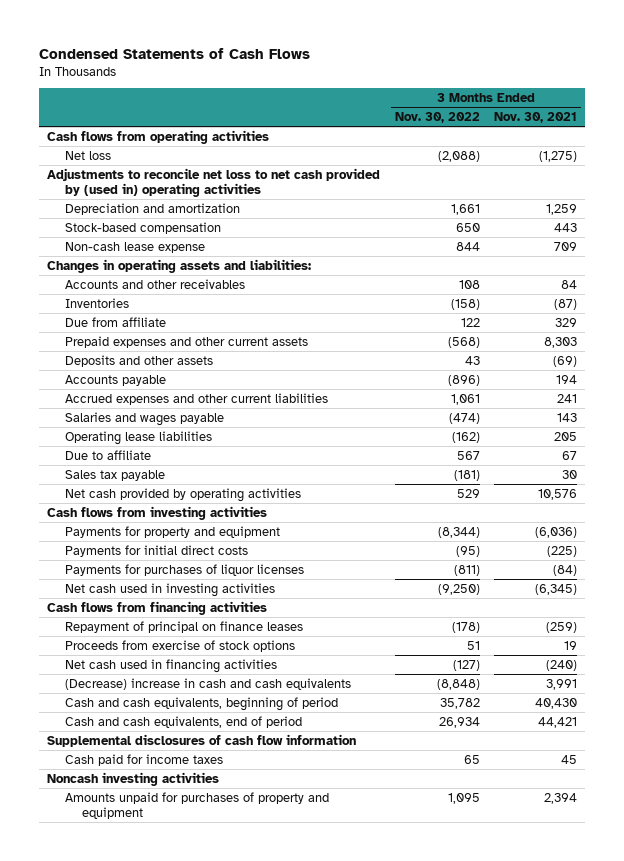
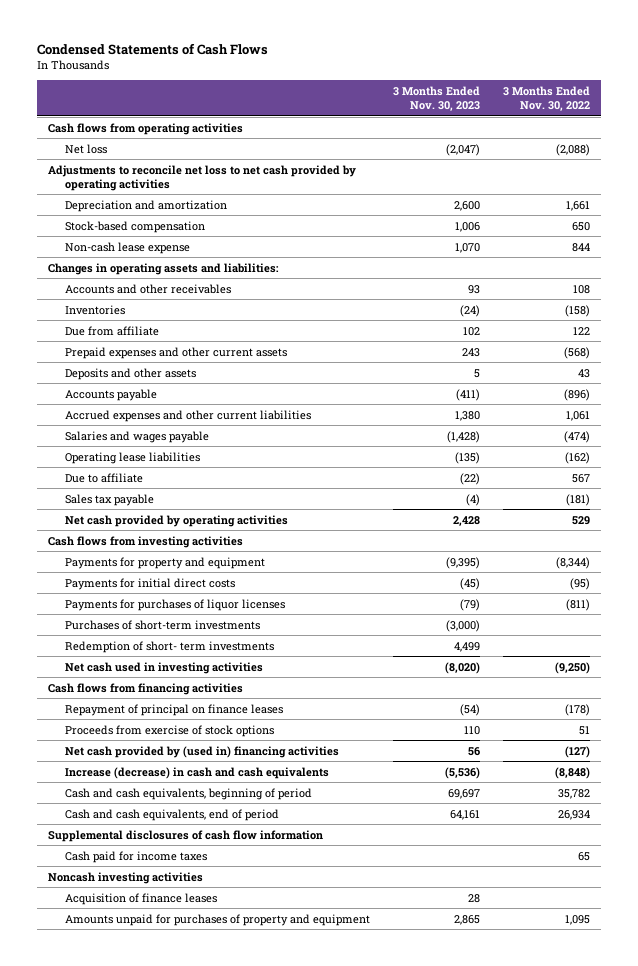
- | 3 Months Ended Nov. 30, 2022 | 3 Months Ended Nov. 30, 2021
+ | 3 Months Ended Nov. 30, 2023 | 3 Months Ended Nov. 30, 2022
- Adjustments to reconcile net loss to net cash provided by (used in) operating activities
+ Adjustments to reconcile net loss to net cash provided by operating activities
+ Purchases of short-term investments | (3,000) |
+ Redemption of short- term investments | 4,499 |
- Net cash used in financing activities | (127) | (240)
- (Decrease) increase in cash and cash equivalents | (8,848) | 3,991
+ Net cash provided by (used in) financing activities | 56 | (127)
+ Increase (decrease) in cash and cash equivalents | (5,536) | (8,848)
+ Acquisition of finance leases | 28 |

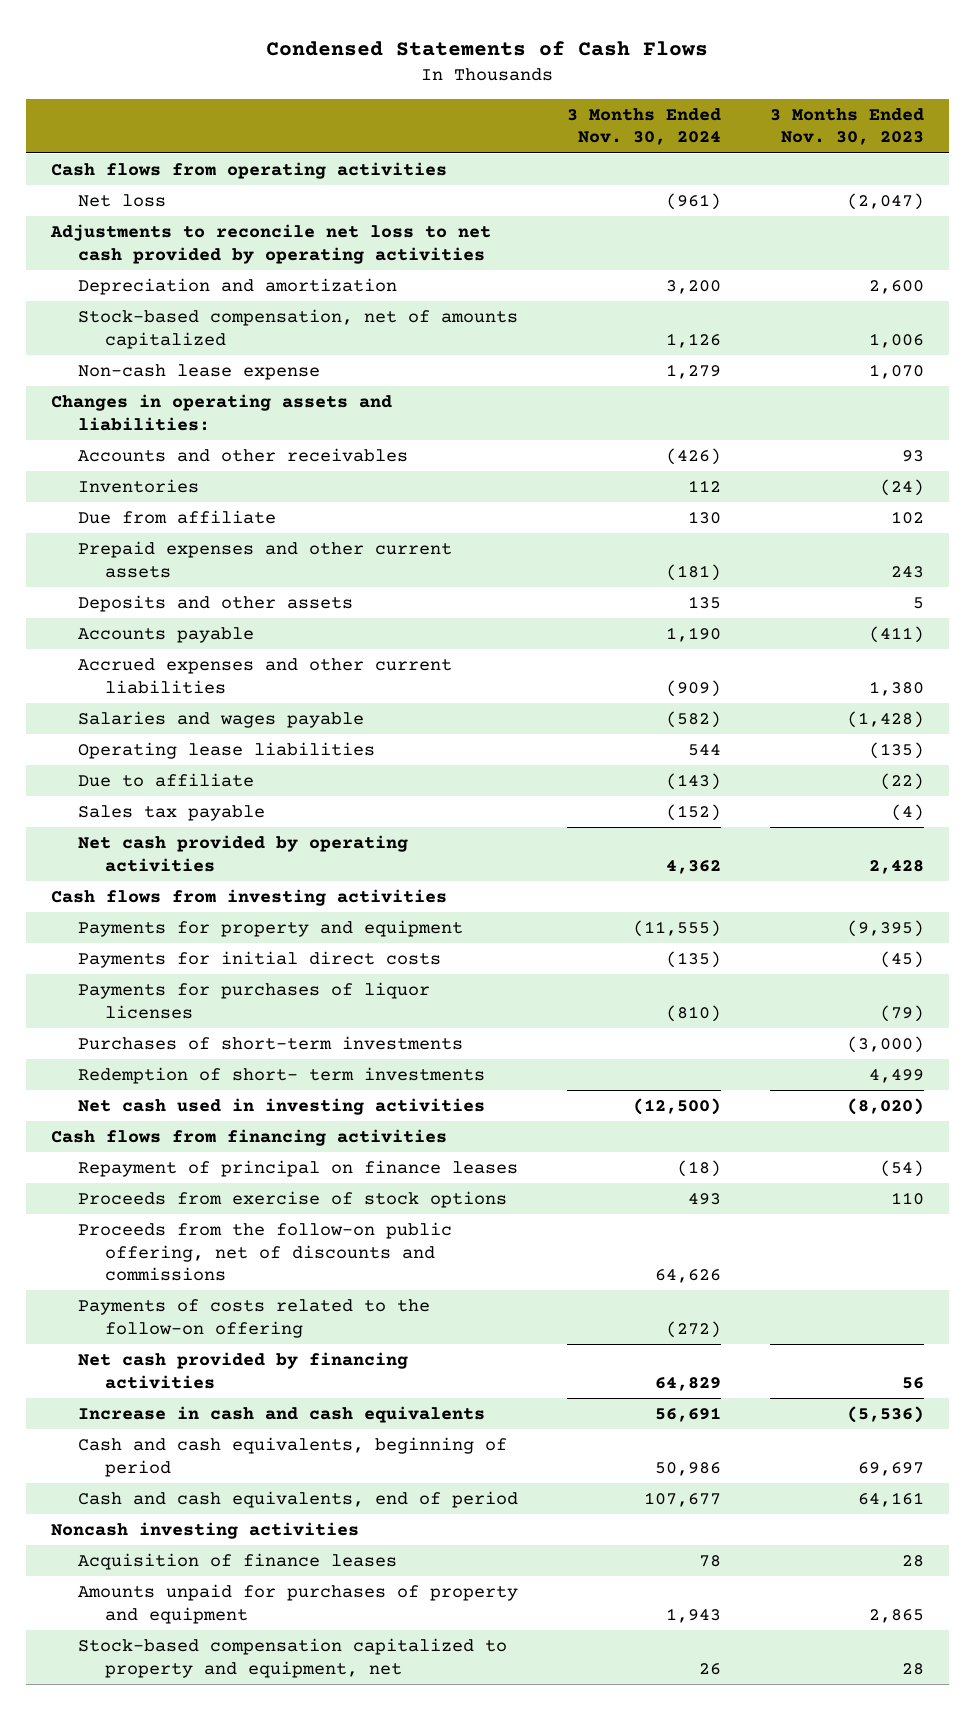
- | 3 Months Ended Nov. 30, 2023 | 3 Months Ended Nov. 30, 2022
+ | 3 Months Ended Nov. 30, 2024 | 3 Months Ended Nov. 30, 2023
- Stock-based compensation | 1,006 | 650
+ Stock-based compensation, net of amounts capitalized | 1,126 | 1,006
- Net cash provided by (used in) financing activities | 56 | (127)
- Increase (decrease) in cash and cash equivalents | (5,536) | (8,848)
+ Proceeds from the follow-on public offering, net of discounts and commissions | 64,626 |
+ Payments of costs related to the follow-on offering | (272) |
+ Net cash provided by financing activities | 64,829 | 56
+ Increase in cash and cash equivalents | 56,691 | (5,536)
- Supplemental disclosures of cash flow information
- Cash paid for income taxes | | 65
+ Stock-based compensation capitalized to property and equipment, net | 26 | 28

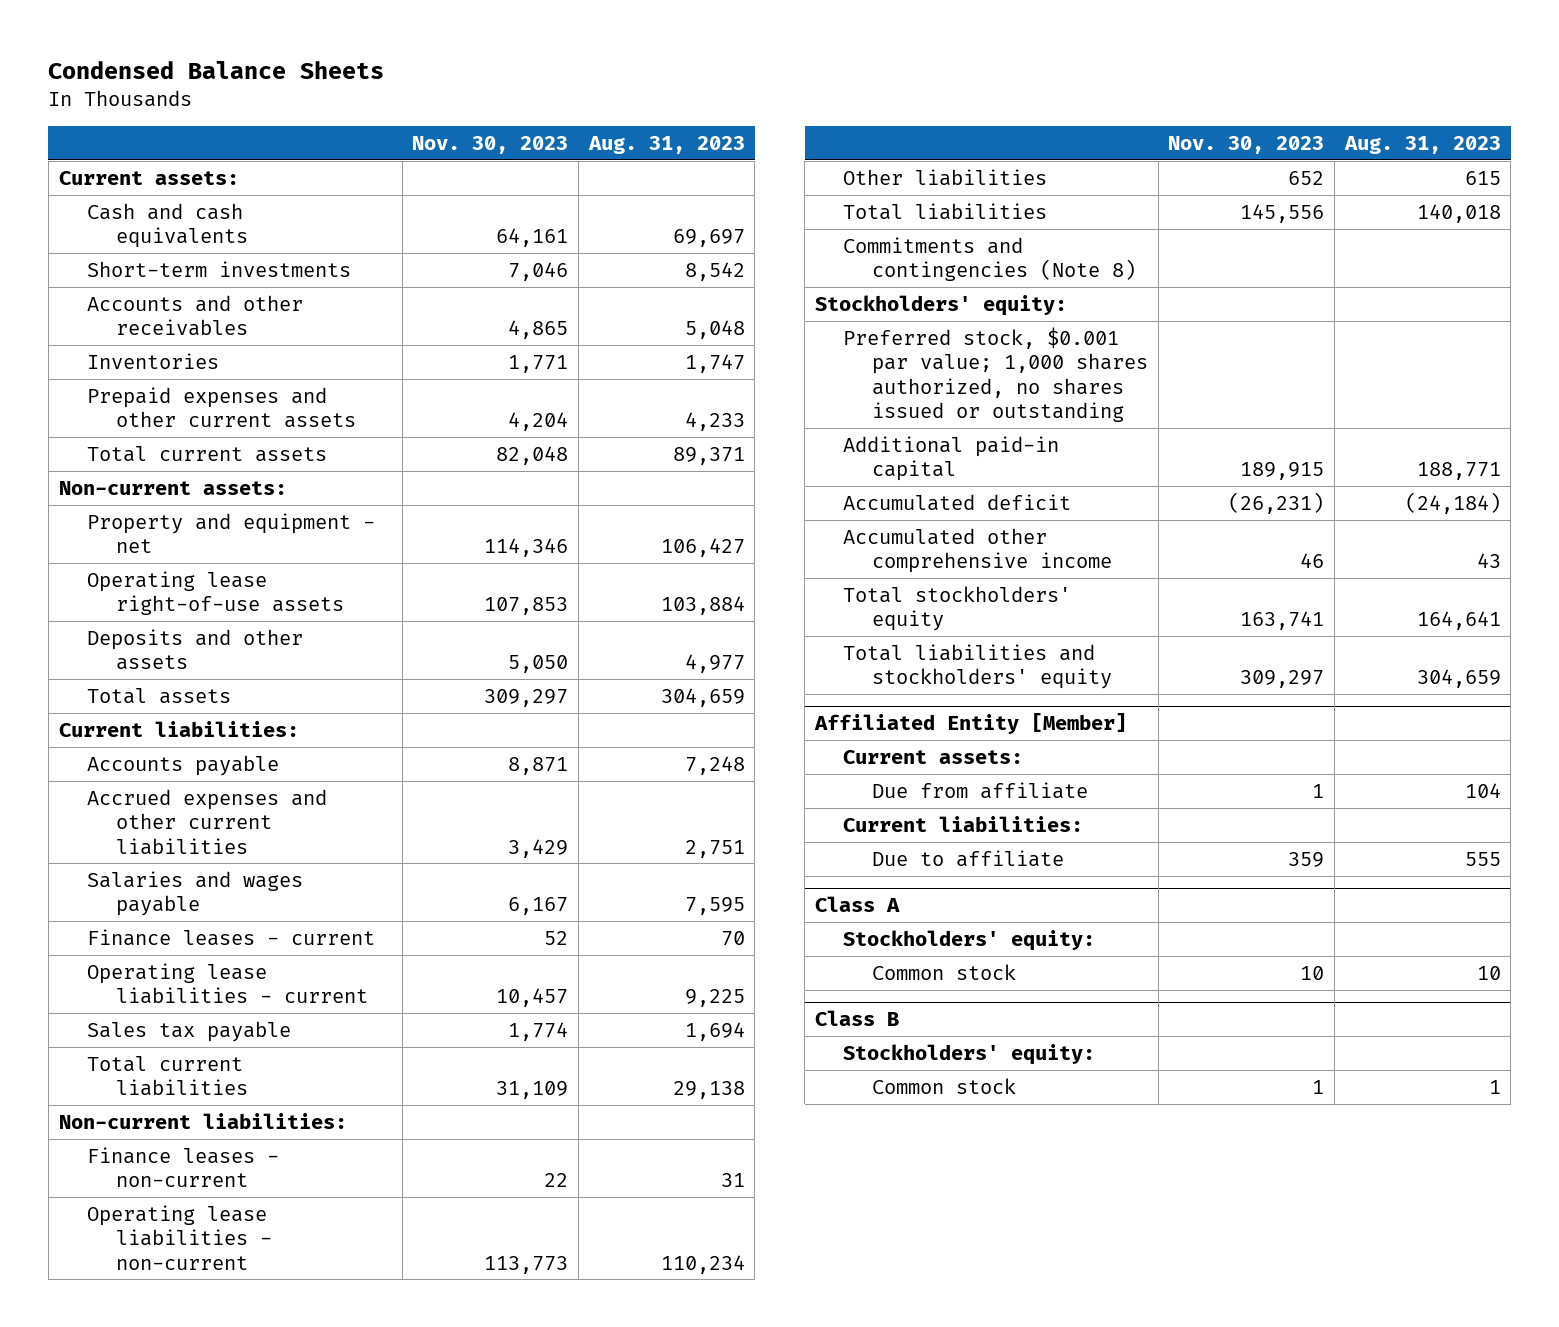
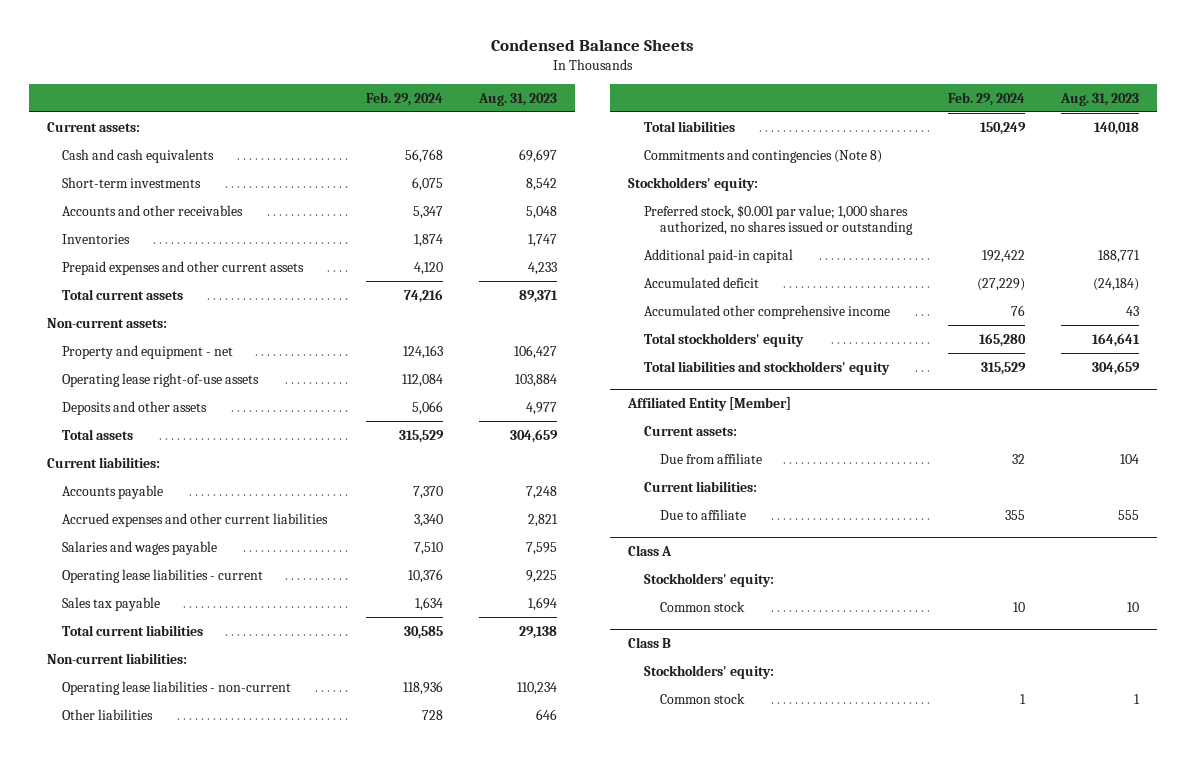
- | Nov. 30, 2023 | Aug. 31, 2023
+ | Feb. 29, 2024 | Aug. 31, 2023
- Accrued expenses and other current liabilities | 3,429 | 2,751
+ Accrued expenses and other current liabilities | 3,340 | 2,821
- Finance leases - current | 52 | 70
- Finance leases - non-current | 22 | 31
- Other liabilities | 652 | 615
+ Other liabilities | 728 | 646

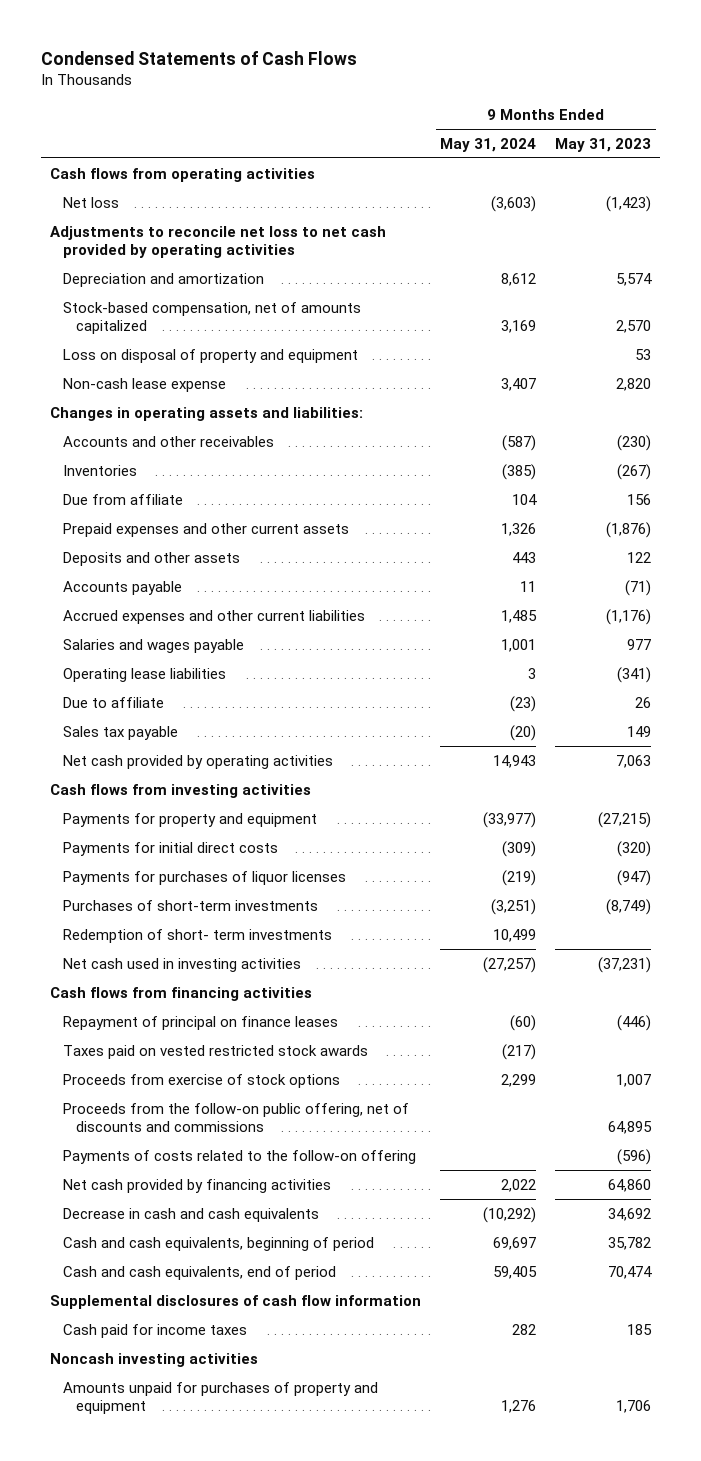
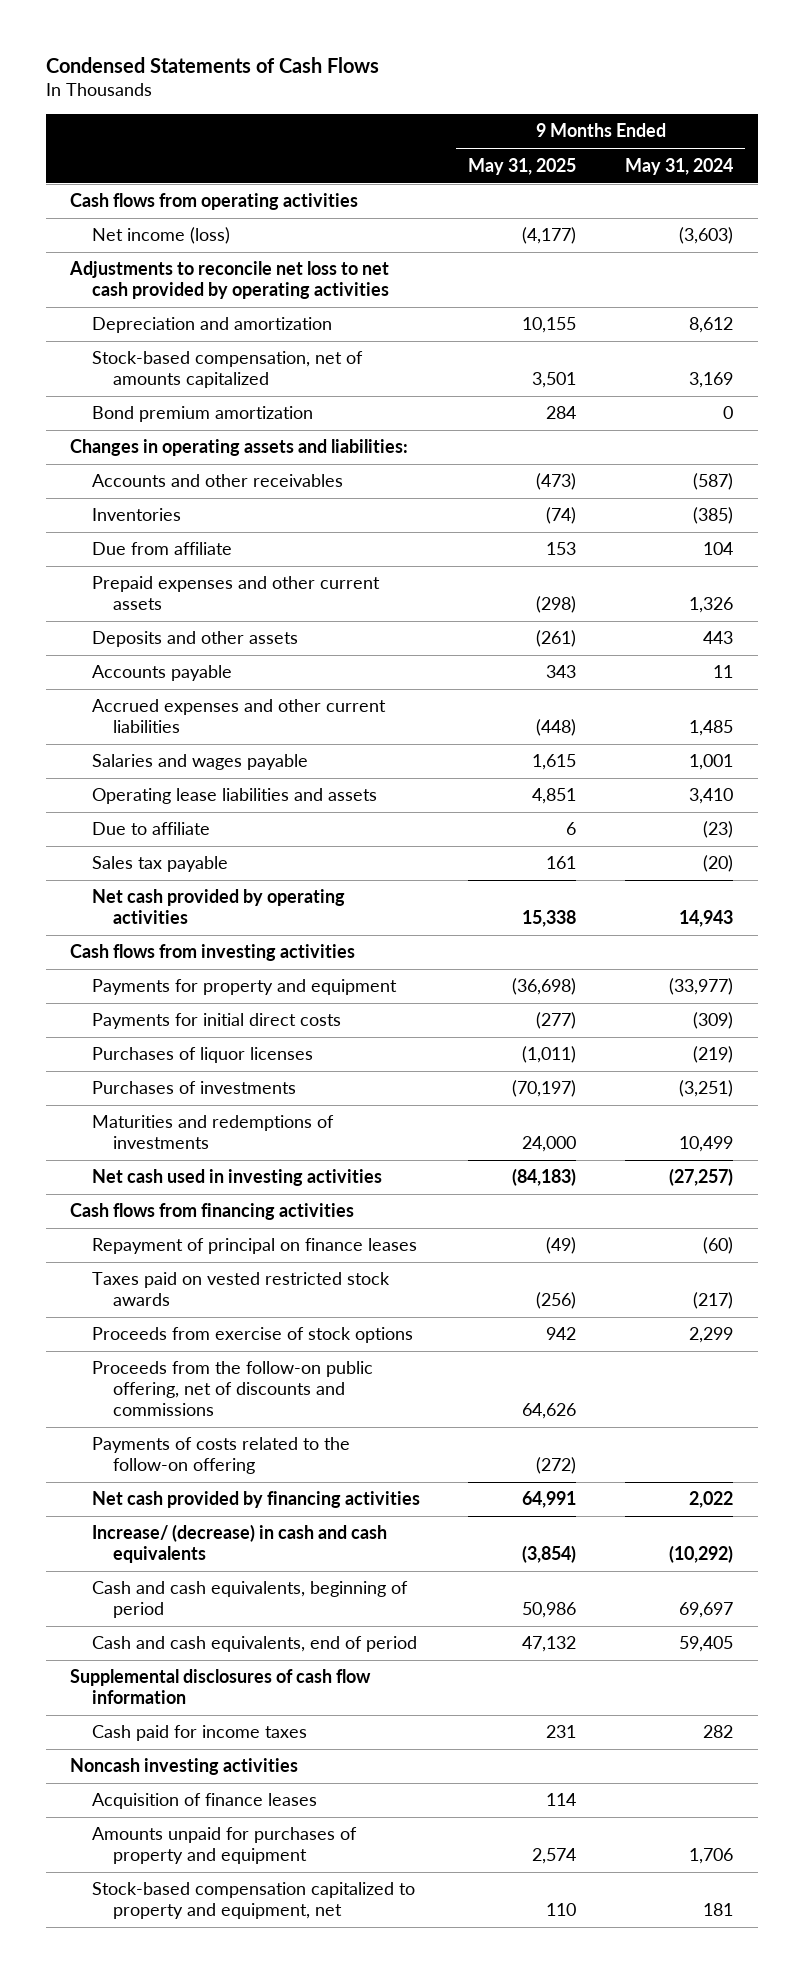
- | 9 Months Ended May 31, 2024 | 9 Months Ended May 31, 2023
+ | 9 Months Ended May 31, 2025 | 9 Months Ended May 31, 2024
- Net loss | (3,603) | (1,423)
+ Net income (loss) | (4,177) | (3,603)
- Loss on disposal of property and equipment | | 53
- Non-cash lease expense | 3,407 | 2,820
+ Bond premium amortization | 284 | 0
- Operating lease liabilities | 3 | (341)
+ Operating lease liabilities and assets | 4,851 | 3,410
- Payments for purchases of liquor licenses | (219) | (947)
- Purchases of short-term investments | (3,251) | (8,749)
- Redemption of short- term investments | 10,499 |
+ Purchases of liquor licenses | (1,011) | (219)
+ Purchases of investments | (70,197) | (3,251)
+ Maturities and redemptions of investments | 24,000 | 10,499
- Decrease in cash and cash equivalents | (10,292) | 34,692
+ Increase/ (decrease) in cash and cash equivalents | (3,854) | (10,292)
- Amounts unpaid for purchases of property and equipment | 1,276 | 1,706
+ Acquisition of finance leases | 114 |
+ Amounts unpaid for purchases of property and equipment | 2,574 | 1,706
+ Stock-based compensation capitalized to property and equipment, net | 110 | 181

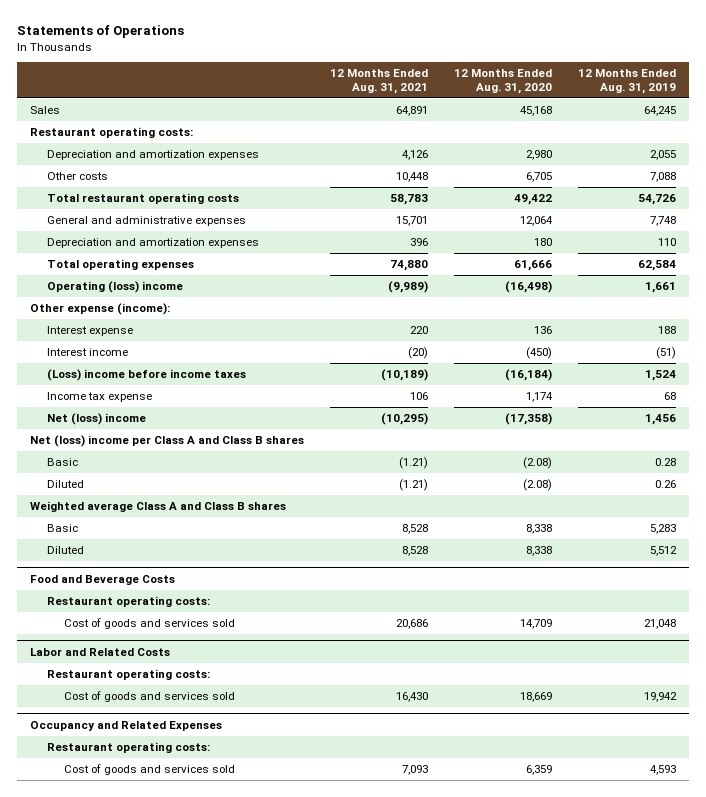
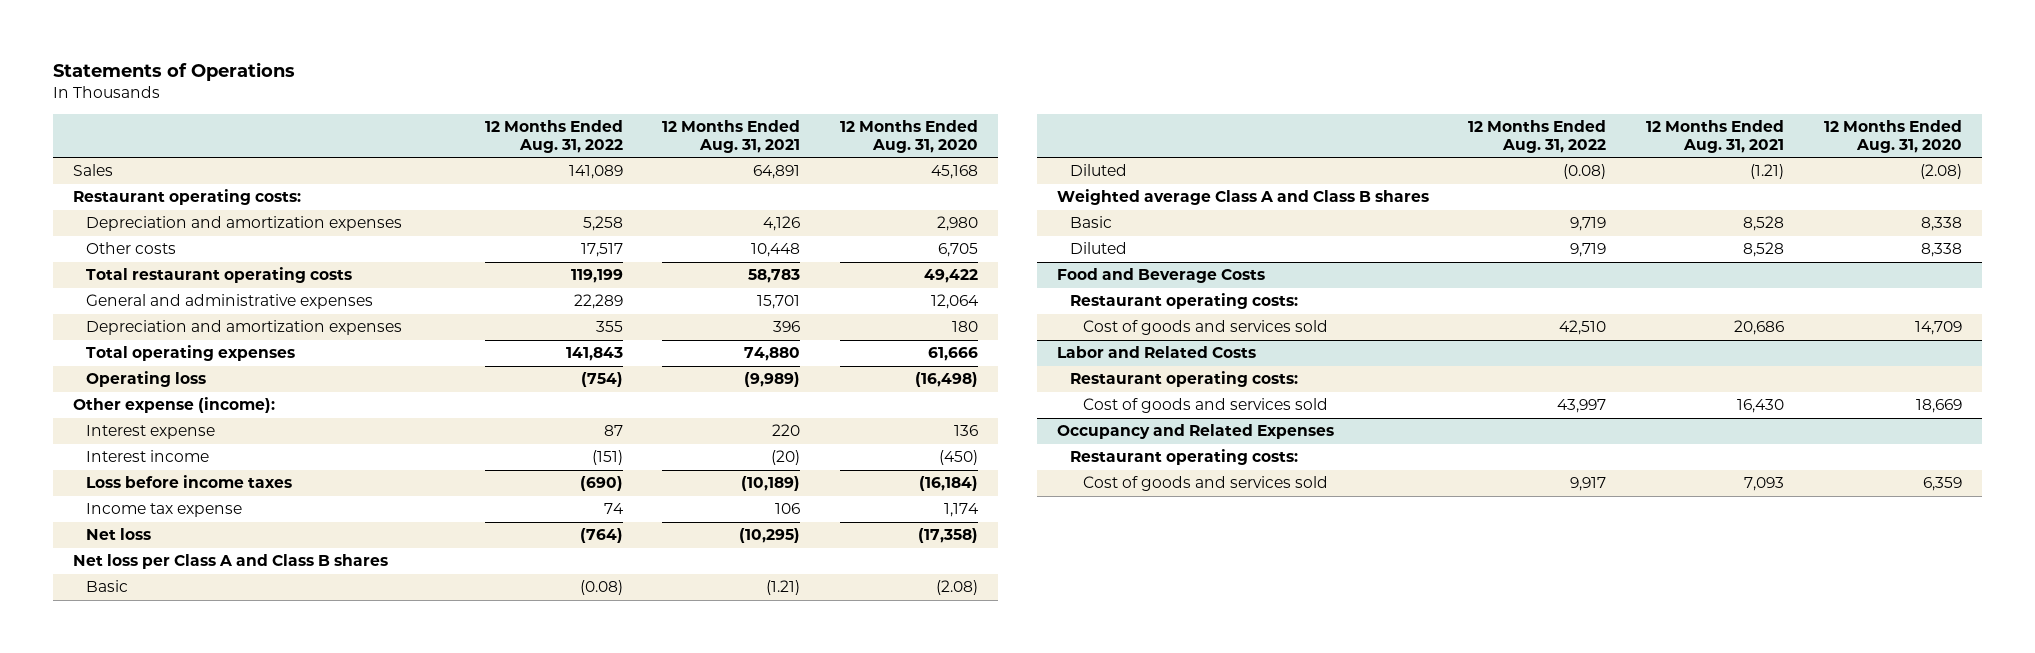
- | 12 Months Ended Aug. 31, 2021 | 12 Months Ended Aug. 31, 2020 | 12 Months Ended Aug. 31, 2019
+ | 12 Months Ended Aug. 31, 2022 | 12 Months Ended Aug. 31, 2021 | 12 Months Ended Aug. 31, 2020
- Operating (loss) income | (9,989) | (16,498) | 1,661
+ Operating loss | (754) | (9,989) | (16,498)
- (Loss) income before income taxes | (10,189) | (16,184) | 1,524
+ Loss before income taxes | (690) | (10,189) | (16,184)
- Net (loss) income | (10,295) | (17,358) | 1,456
- Net (loss) income per Class A and Class B shares
+ Net loss | (764) | (10,295) | (17,358)
+ Net loss per Class A and Class B shares

